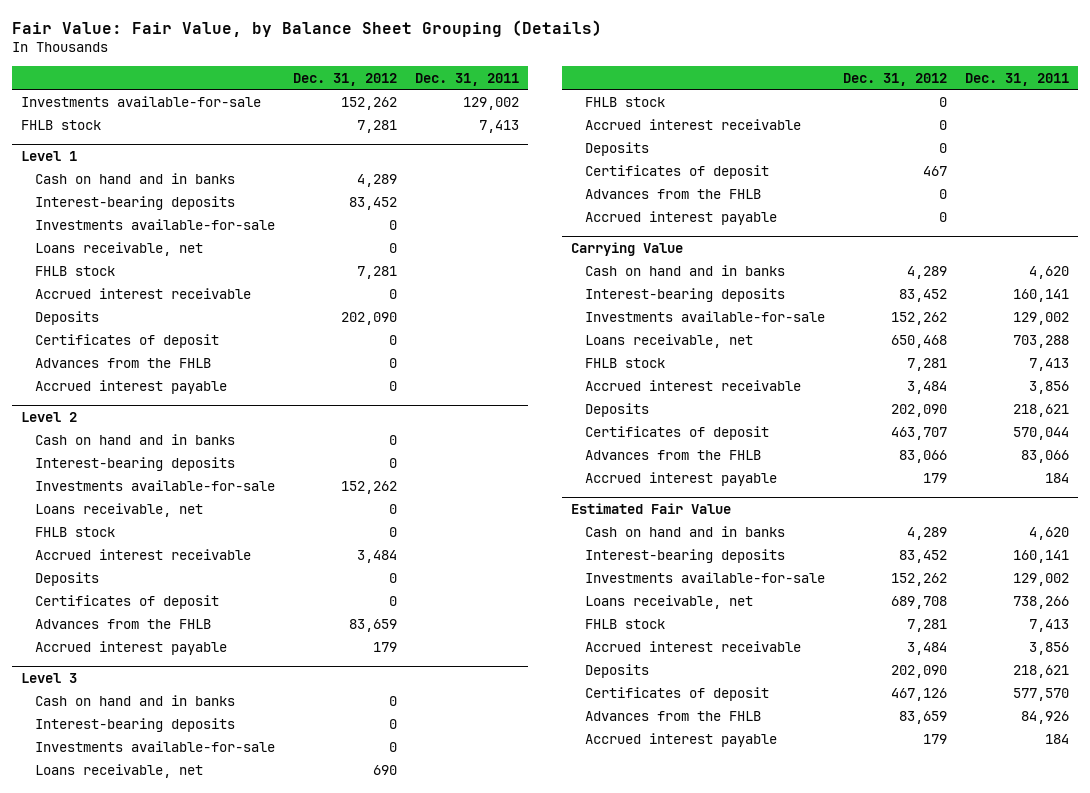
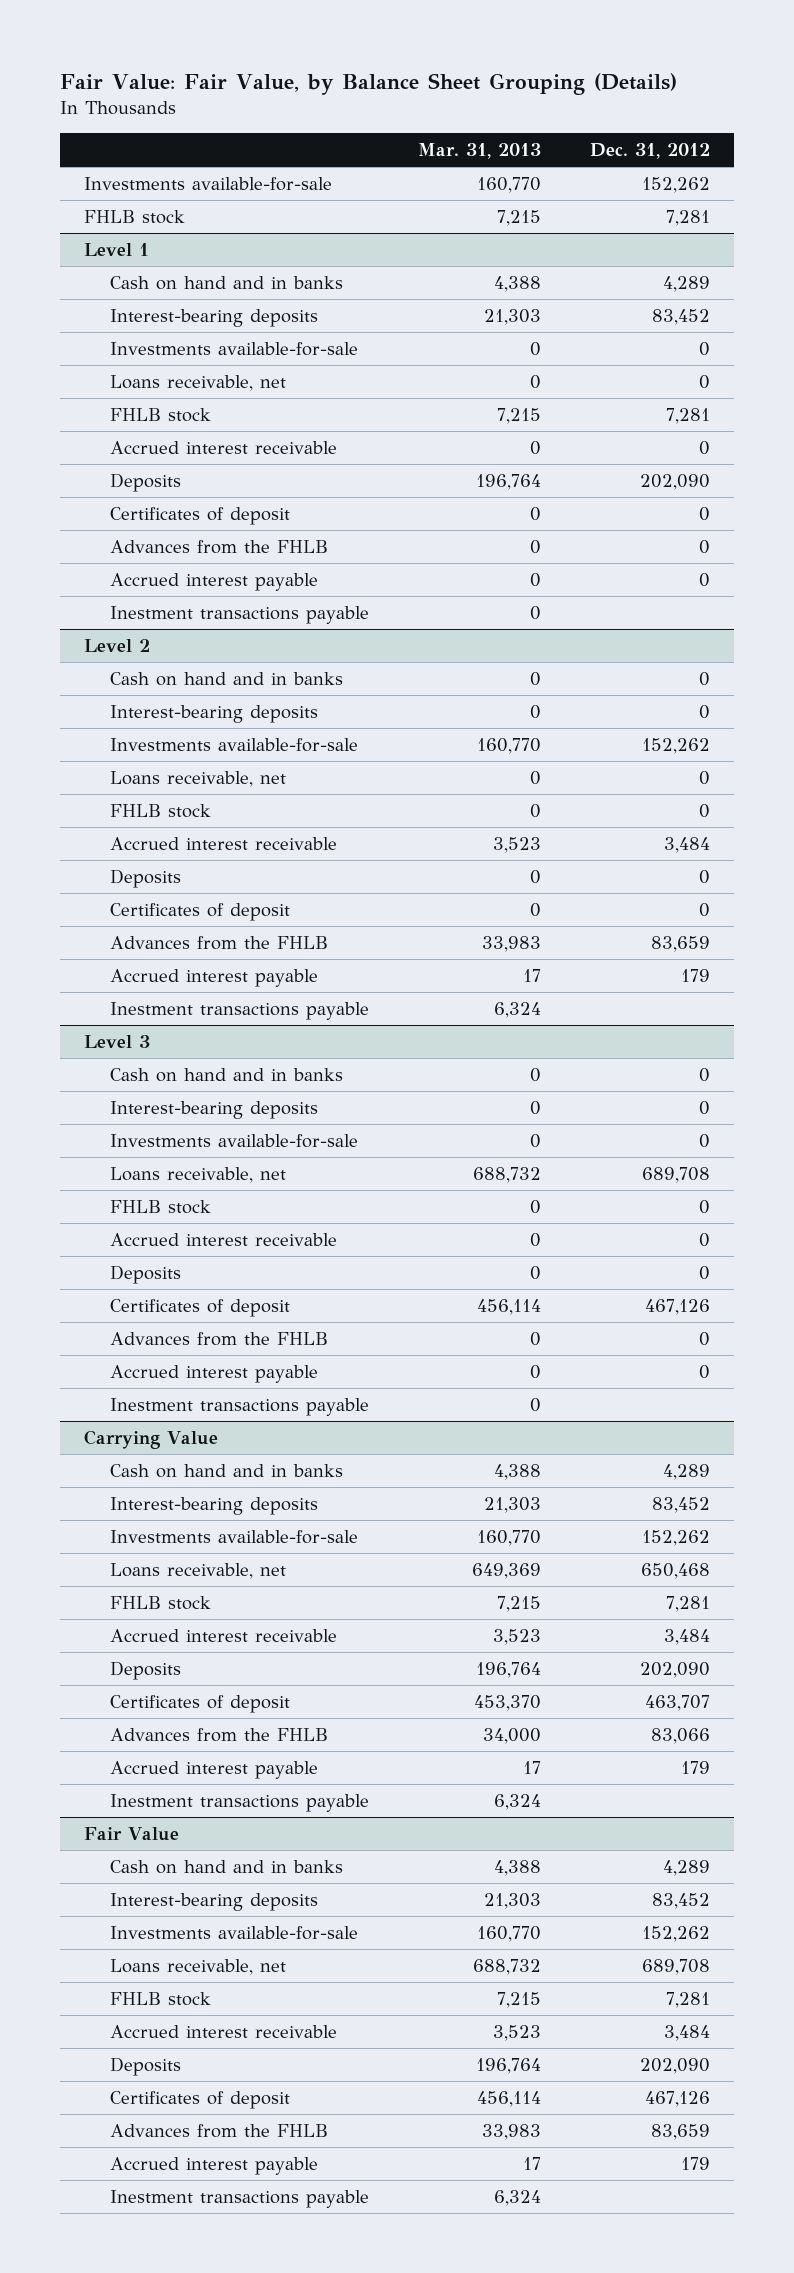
- | Dec. 31, 2012 | Dec. 31, 2011
+ | Mar. 31, 2013 | Dec. 31, 2012
@ Level 1
+ Inestment transactions payable | 0 |
@ Level 2
+ Inestment transactions payable | 6,324 |
@ Level 3
- Loans receivable, net | 690 |
+ Loans receivable, net | 688,732 | 689,708
- Certificates of deposit | 467 |
+ Certificates of deposit | 456,114 | 467,126
+ Inestment transactions payable | 0 |
- Estimated Fair Value
@ Carrying Value
+ Inestment transactions payable | 6,324 |
+ Fair Value
+ Inestment transactions payable | 6,324 |

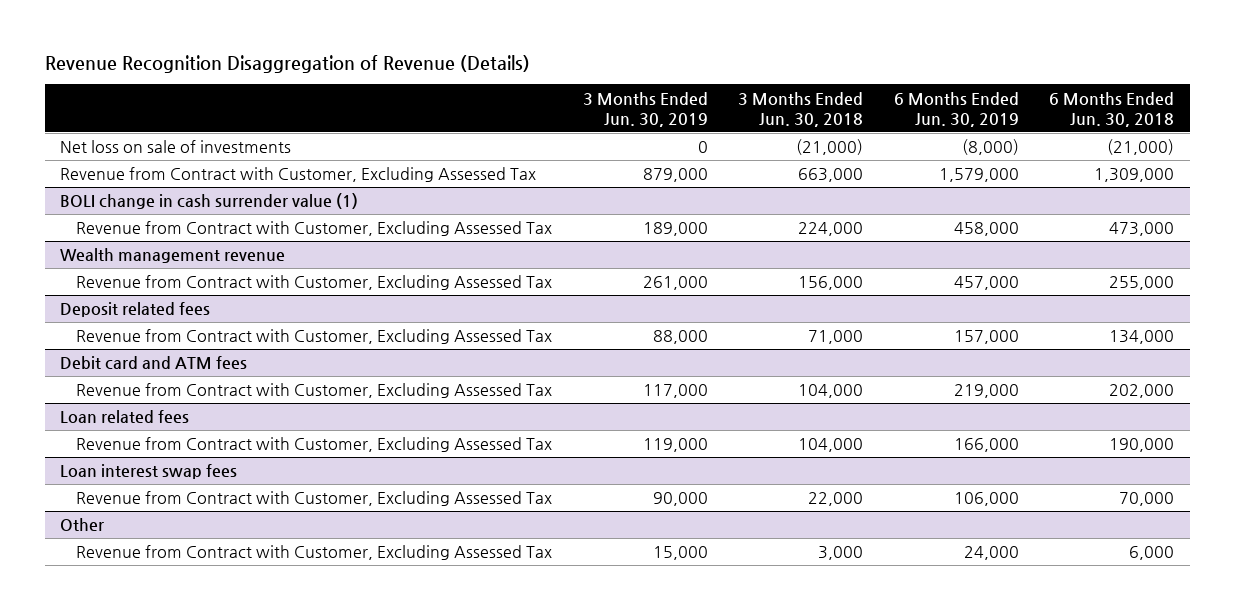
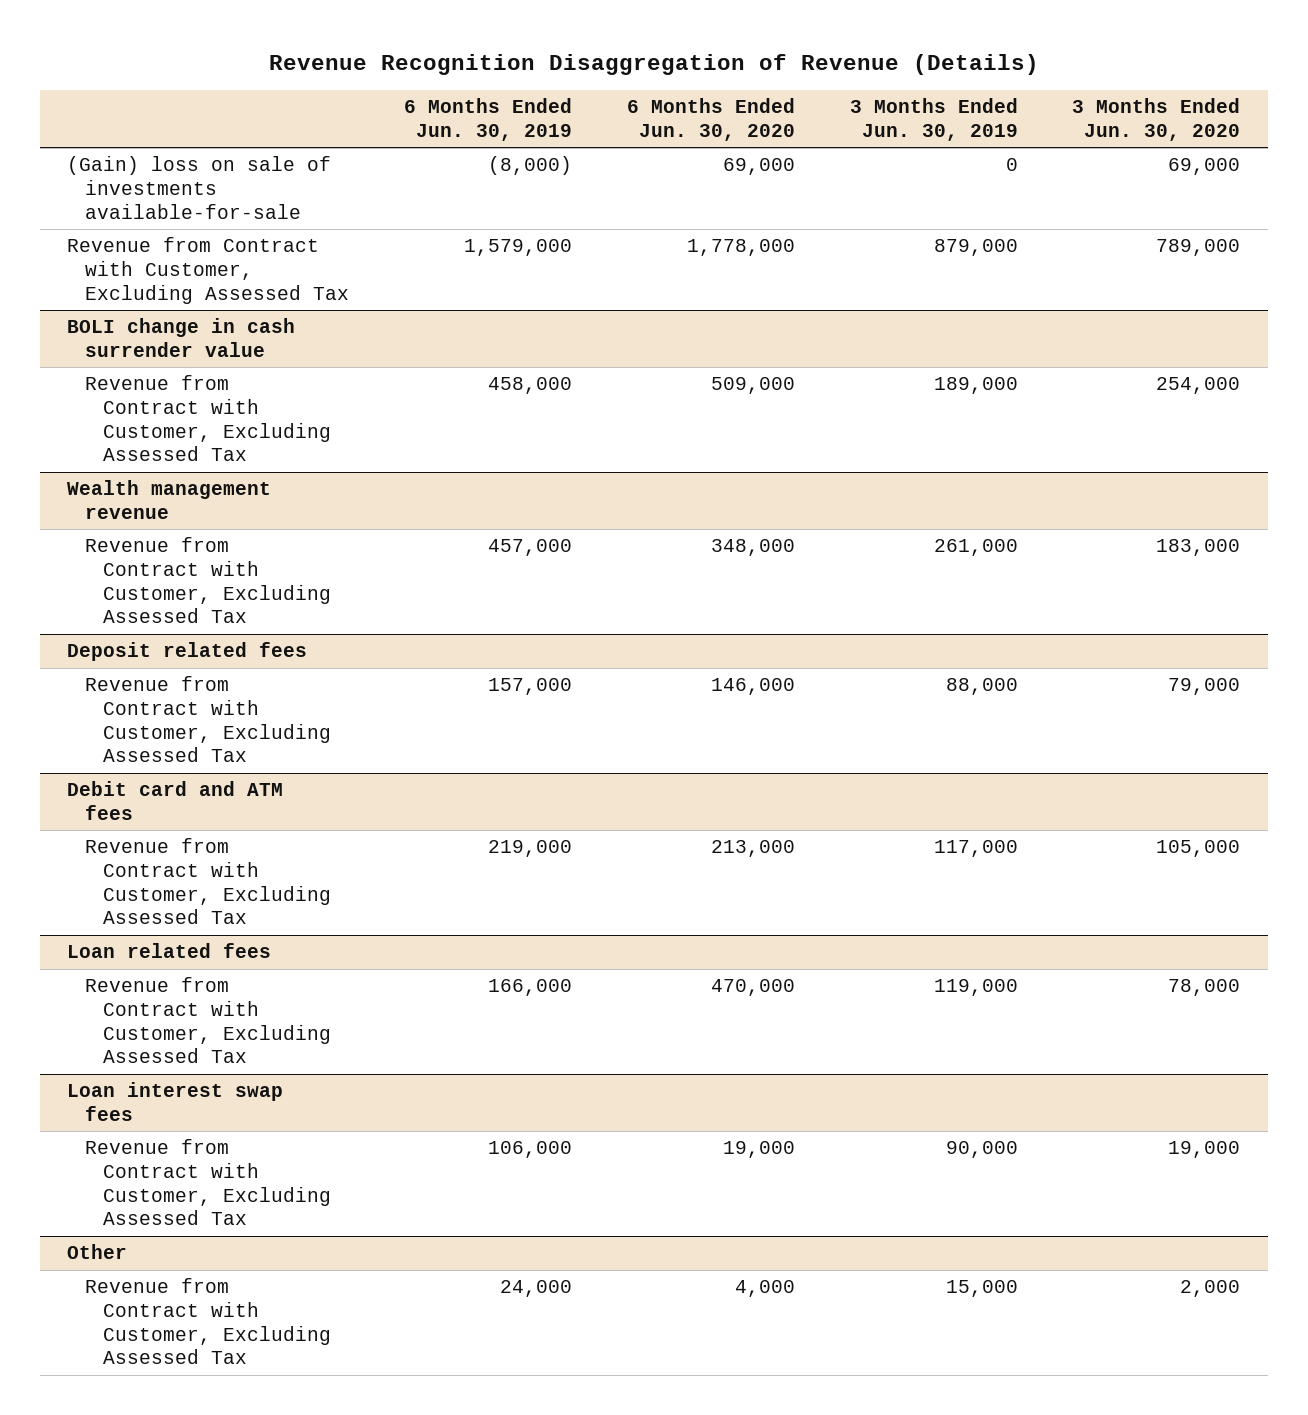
- | 3 Months Ended Jun. 30, 2019 | 3 Months Ended Jun. 30, 2018 | 6 Months Ended Jun. 30, 2019 | 6 Months Ended Jun. 30, 2018
+ | 6 Months Ended Jun. 30, 2019 | 6 Months Ended Jun. 30, 2020 | 3 Months Ended Jun. 30, 2019 | 3 Months Ended Jun. 30, 2020
- Net loss on sale of investments | 0 | (21,000) | (8,000) | (21,000)
+ (Gain) loss on sale of investments available-for-sale | (8,000) | 69,000 | 0 | 69,000
- BOLI change in cash surrender value (1)
+ BOLI change in cash surrender value

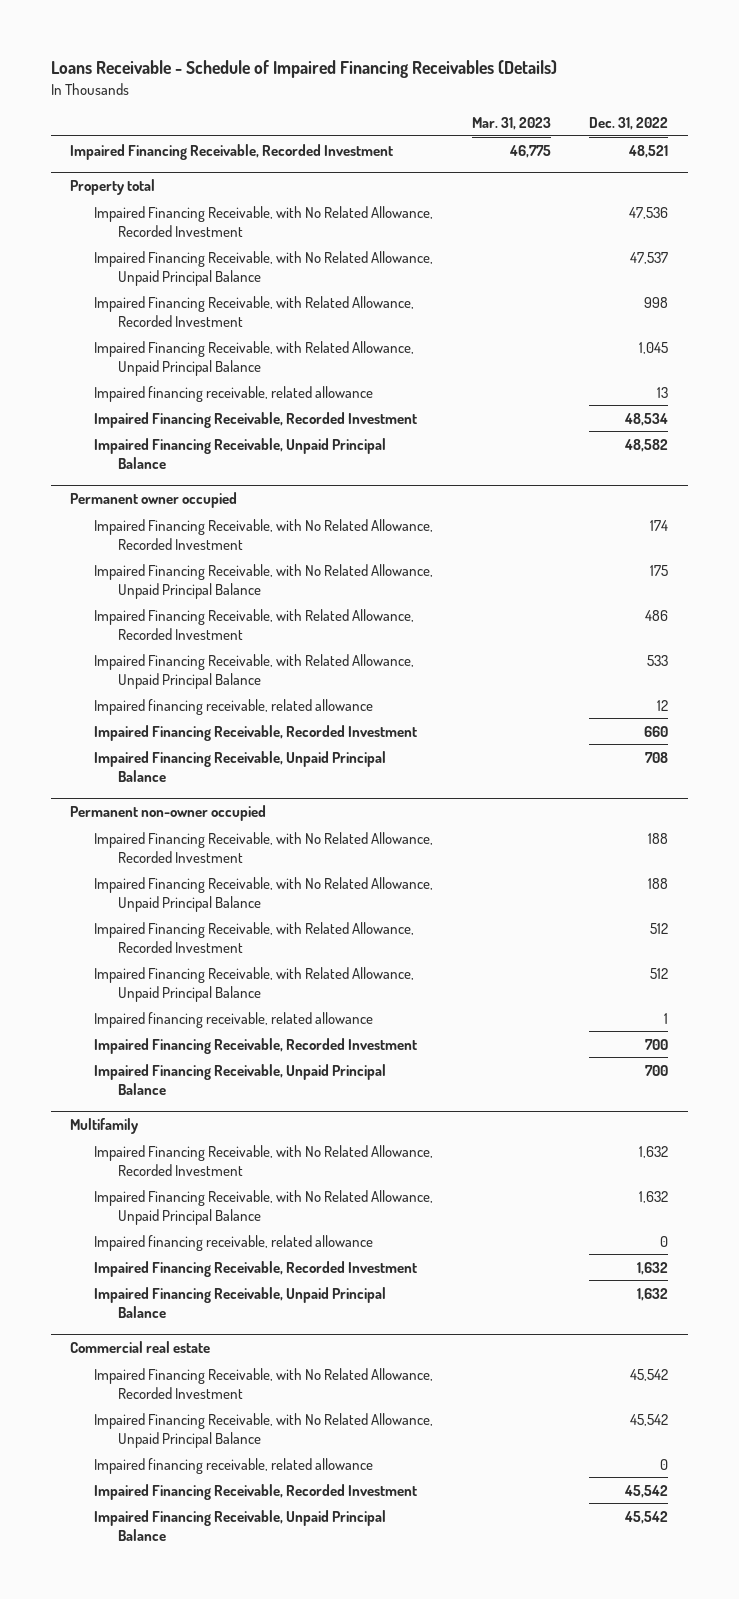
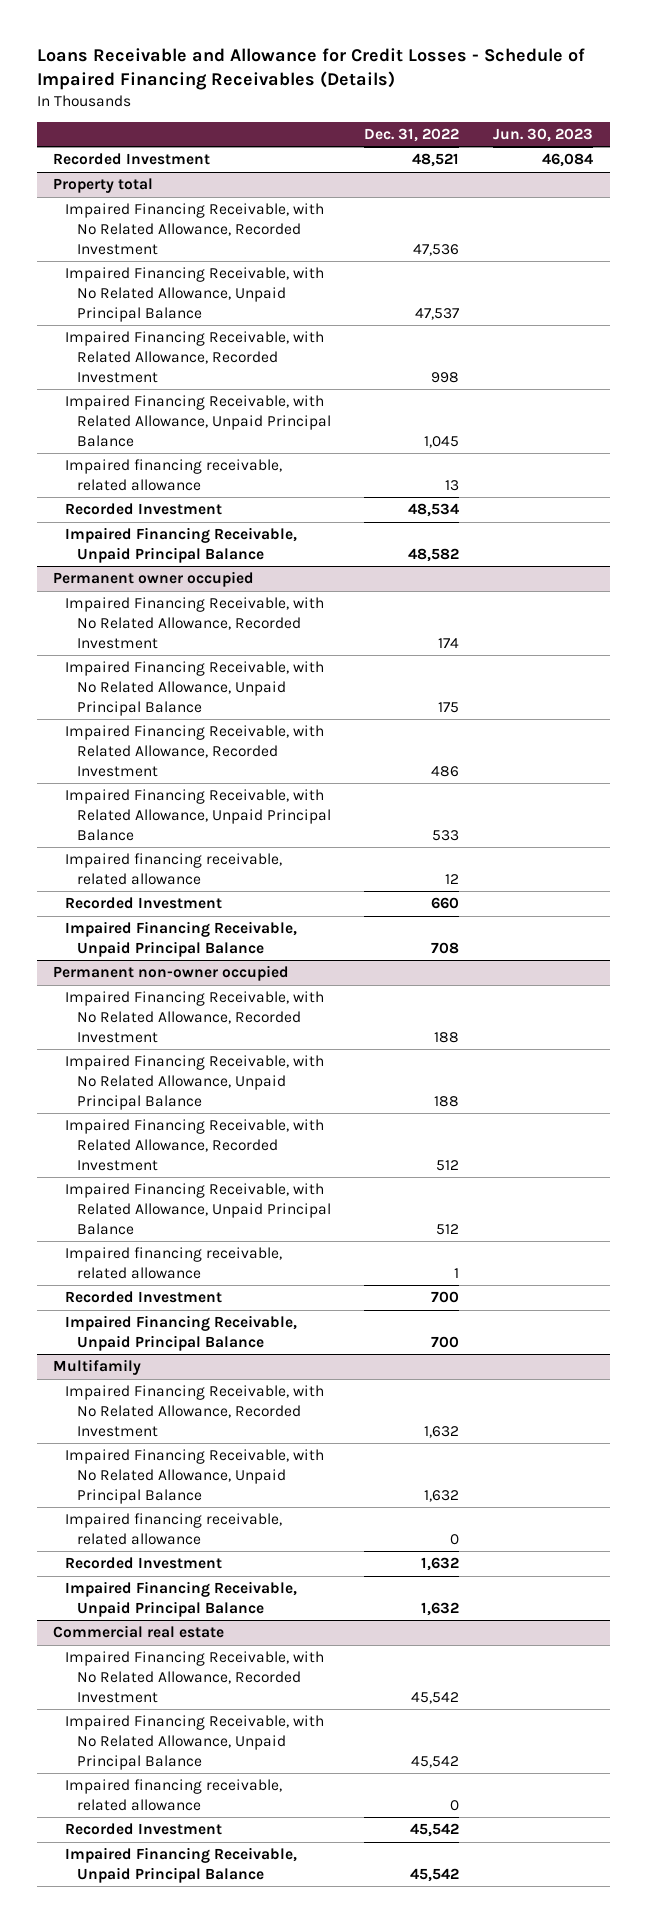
- Loans Receivable - Schedule of Impaired Financing Receivables (Details)
+ Loans Receivable and Allowance for Credit Losses - Schedule of Impaired Financing Receivables (Details)
- | Mar. 31, 2023 | Dec. 31, 2022
+ | Dec. 31, 2022 | Jun. 30, 2023
- Impaired Financing Receivable, Recorded Investment | 46,775 | 48,521
+ Recorded Investment | 48,521 | 46,084
@ Property total
- Impaired Financing Receivable, Recorded Investment | | 48,534
+ Recorded Investment | 48,534 |
@ Permanent owner occupied
- Impaired Financing Receivable, Recorded Investment | | 660
+ Recorded Investment | 660 |
@ Permanent non-owner occupied
- Impaired Financing Receivable, Recorded Investment | | 700
+ Recorded Investment | 700 |
@ Multifamily
- Impaired Financing Receivable, Recorded Investment | | 1,632
+ Recorded Investment | 1,632 |
@ Commercial real estate
- Impaired Financing Receivable, Recorded Investment | | 45,542
+ Recorded Investment | 45,542 |

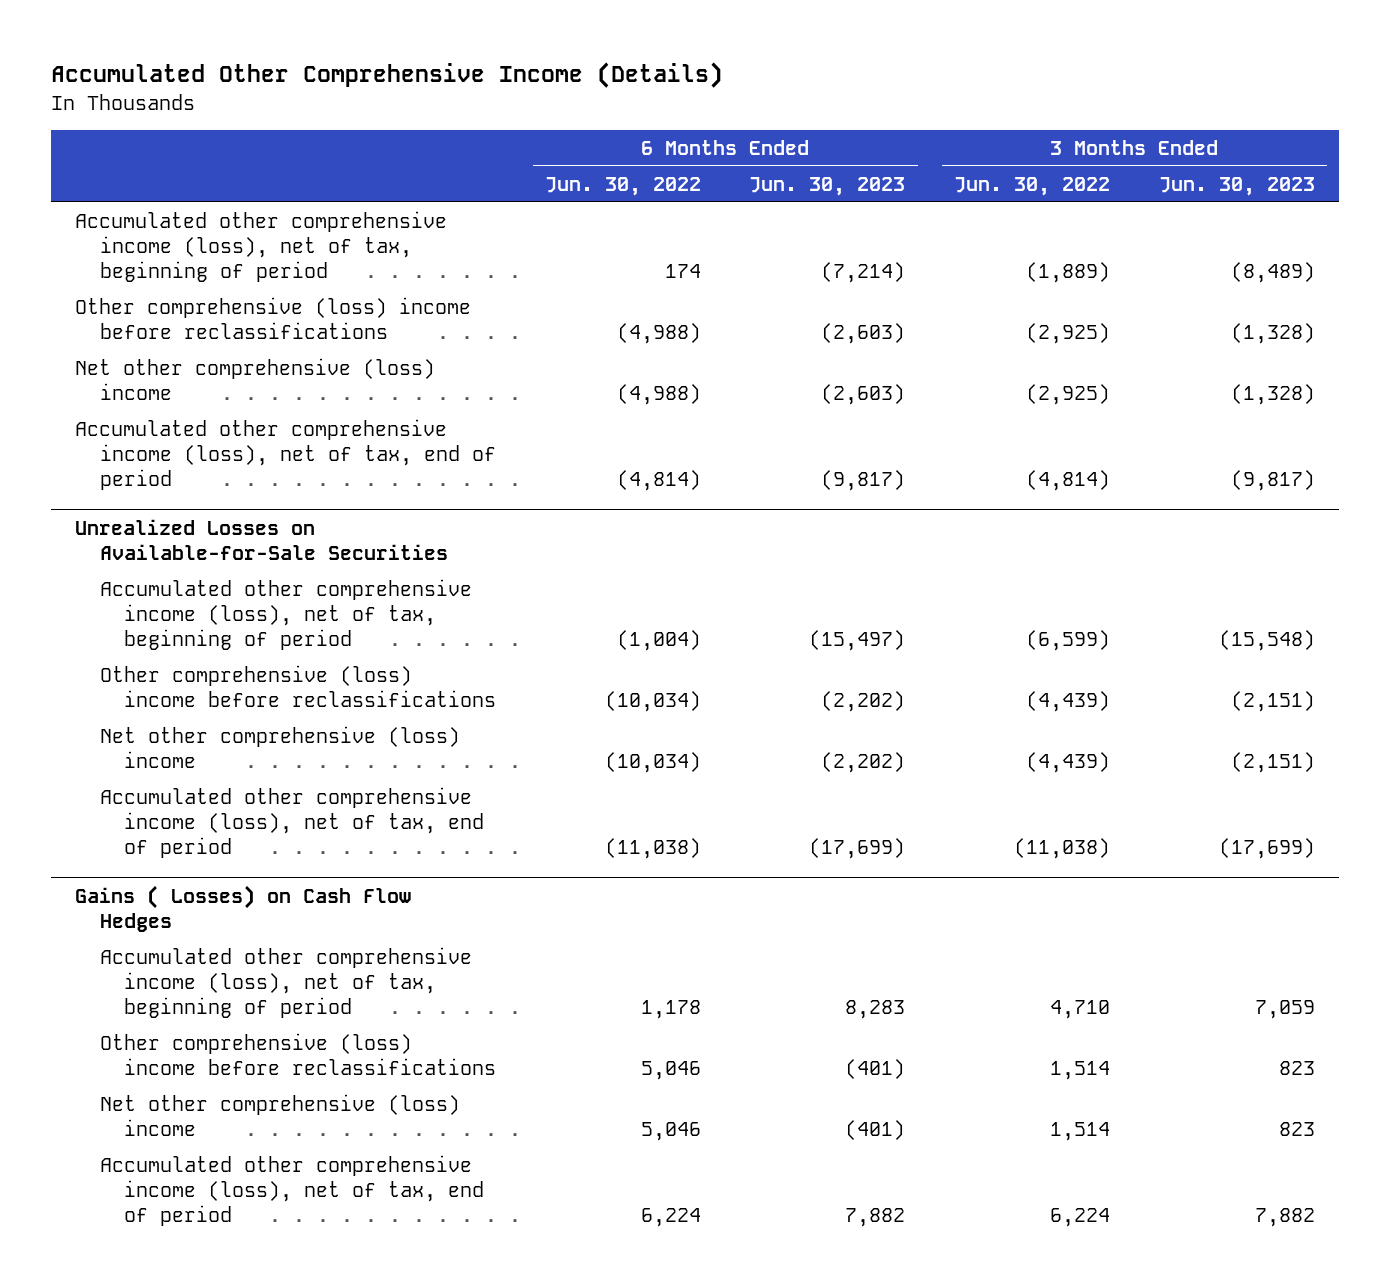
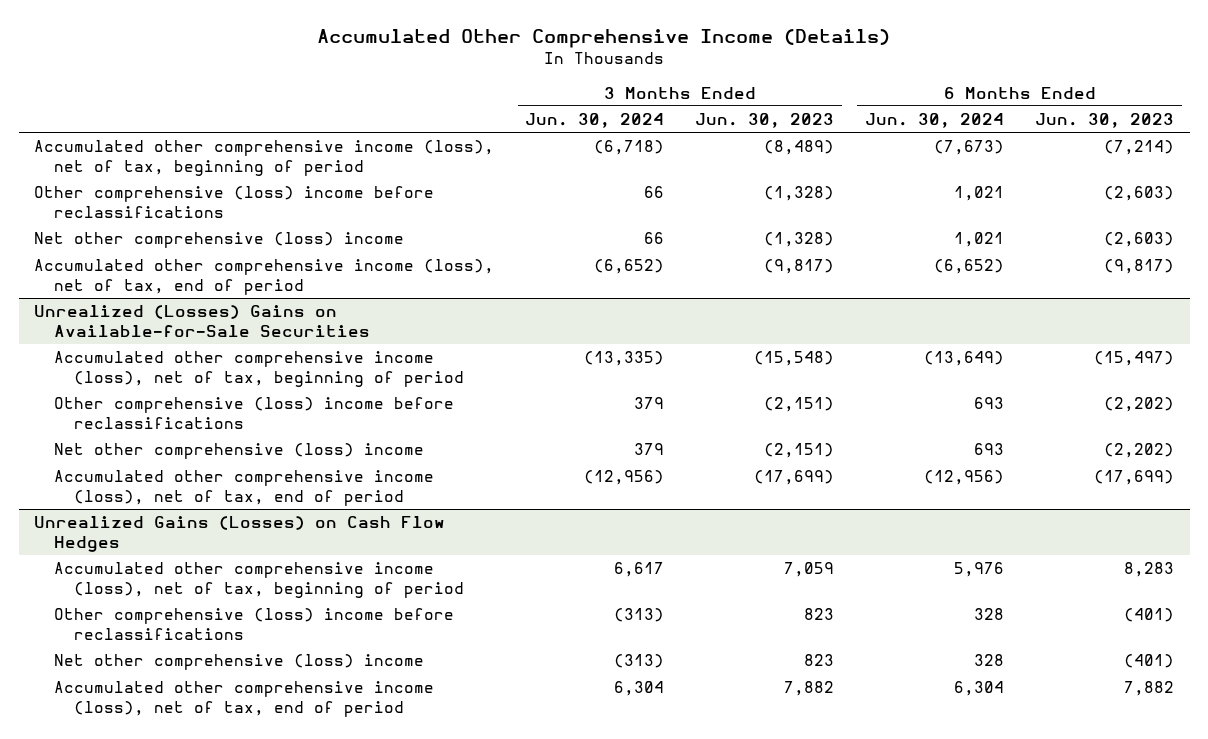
- | 6 Months Ended Jun. 30, 2022 | 6 Months Ended Jun. 30, 2023 | 3 Months Ended Jun. 30, 2022 | 3 Months Ended Jun. 30, 2023
+ | 3 Months Ended Jun. 30, 2024 | 3 Months Ended Jun. 30, 2023 | 6 Months Ended Jun. 30, 2024 | 6 Months Ended Jun. 30, 2023
- Unrealized Losses on Available-for-Sale Securities
+ Unrealized (Losses) Gains on Available-for-Sale Securities
- Gains ( Losses) on Cash Flow Hedges
+ Unrealized Gains (Losses) on Cash Flow Hedges

